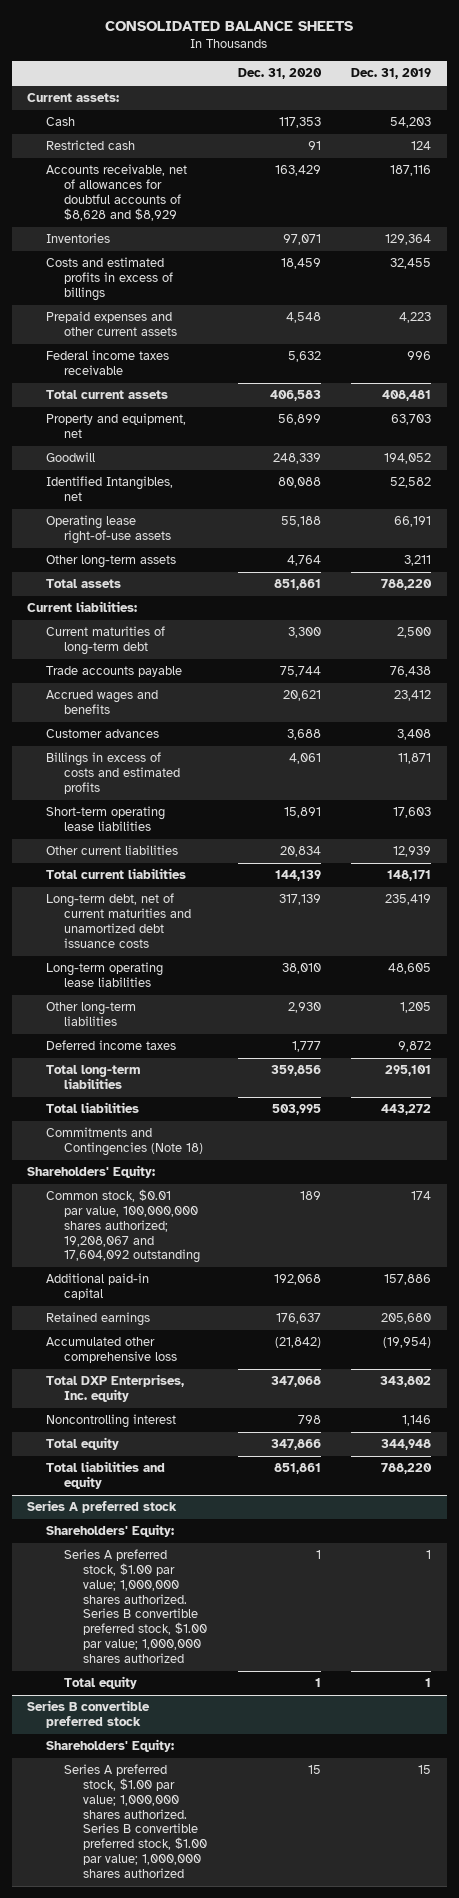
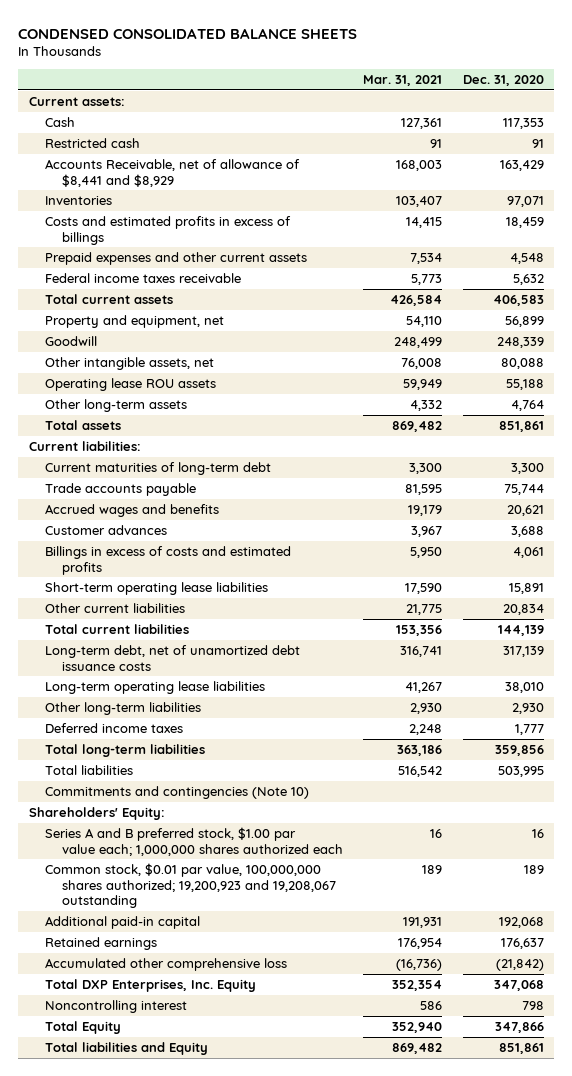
- CONSOLIDATED BALANCE SHEETS
+ CONDENSED CONSOLIDATED BALANCE SHEETS
- | Dec. 31, 2020 | Dec. 31, 2019
+ | Mar. 31, 2021 | Dec. 31, 2020
- Accounts receivable, net of allowances for doubtful accounts of $8,628 and $8,929 | 163,429 | 187,116
+ Accounts Receivable, net of allowance of $8,441 and $8,929 | 168,003 | 163,429
- Identified Intangibles, net | 80,088 | 52,582
- Operating lease right-of-use assets | 55,188 | 66,191
+ Other intangible assets, net | 76,008 | 80,088
+ Operating lease ROU assets | 59,949 | 55,188
- Long-term debt, net of current maturities and unamortized debt issuance costs | 317,139 | 235,419
+ Long-term debt, net of unamortized debt issuance costs | 316,741 | 317,139
- Commitments and Contingencies (Note 18)
+ Commitments and contingencies (Note 10)
- Common stock, $0.01 par value, 100,000,000 shares authorized; 19,208,067 and 17,604,092 outstanding | 189 | 174
+ Series A and B preferred stock, $1.00 par value each; 1,000,000 shares authorized each | 16 | 16
+ Common stock, $0.01 par value, 100,000,000 shares authorized; 19,200,923 and 19,208,067 outstanding | 189 | 189
- Total DXP Enterprises, Inc. equity | 347,068 | 343,802
+ Total DXP Enterprises, Inc. Equity | 352,354 | 347,068
- Total equity | 347,866 | 344,948
- Total liabilities and equity | 851,861 | 788,220
- Series A preferred stock
- Shareholders' Equity:
- Series A preferred stock, $1.00 par value; 1,000,000 shares authorized. Series B convertible preferred stock, $1.00 par value; 1,000,000 shares authorized | 1 | 1
- Total equity | 1 | 1
- Series B convertible preferred stock
- Shareholders' Equity:
- Series A preferred stock, $1.00 par value; 1,000,000 shares authorized. Series B convertible preferred stock, $1.00 par value; 1,000,000 shares authorized | 15 | 15
+ Total Equity | 352,940 | 347,866
+ Total liabilities and Equity | 869,482 | 851,861

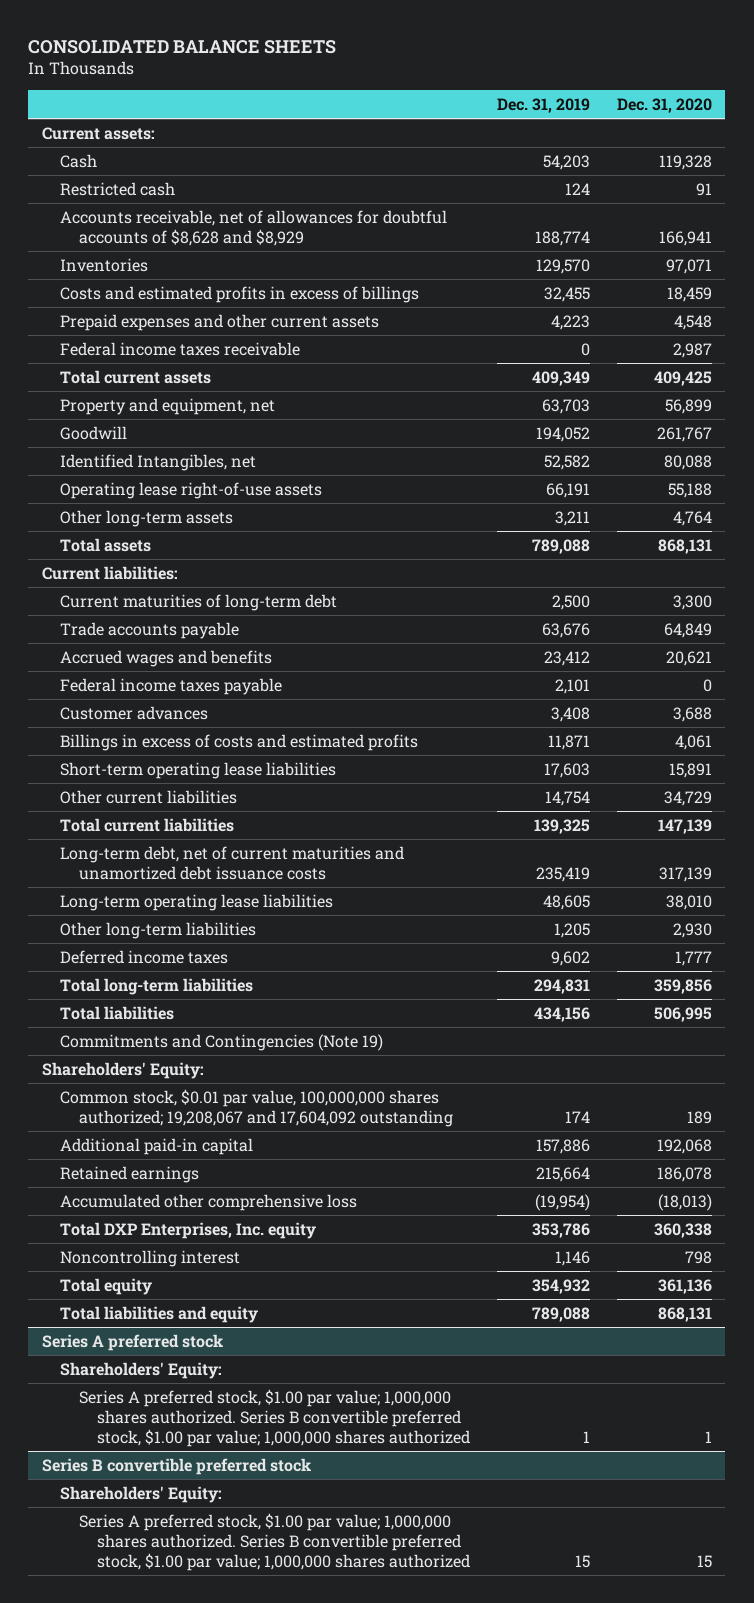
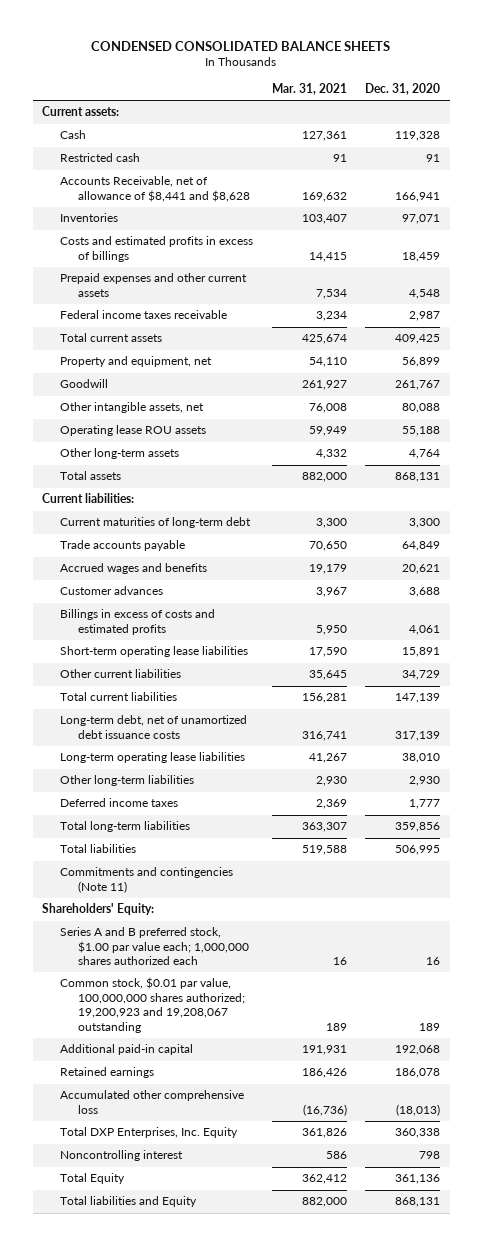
- CONSOLIDATED BALANCE SHEETS
+ CONDENSED CONSOLIDATED BALANCE SHEETS
- | Dec. 31, 2019 | Dec. 31, 2020
+ | Mar. 31, 2021 | Dec. 31, 2020
- Accounts receivable, net of allowances for doubtful accounts of $8,628 and $8,929 | 188,774 | 166,941
+ Accounts Receivable, net of allowance of $8,441 and $8,628 | 169,632 | 166,941
- Identified Intangibles, net | 52,582 | 80,088
- Operating lease right-of-use assets | 66,191 | 55,188
+ Other intangible assets, net | 76,008 | 80,088
+ Operating lease ROU assets | 59,949 | 55,188
- Federal income taxes payable | 2,101 | 0
- Long-term debt, net of current maturities and unamortized debt issuance costs | 235,419 | 317,139
+ Long-term debt, net of unamortized debt issuance costs | 316,741 | 317,139
- Commitments and Contingencies (Note 19)
+ Commitments and contingencies (Note 11)
- Common stock, $0.01 par value, 100,000,000 shares authorized; 19,208,067 and 17,604,092 outstanding | 174 | 189
+ Series A and B preferred stock, $1.00 par value each; 1,000,000 shares authorized each | 16 | 16
+ Common stock, $0.01 par value, 100,000,000 shares authorized; 19,200,923 and 19,208,067 outstanding | 189 | 189
- Total DXP Enterprises, Inc. equity | 353,786 | 360,338
+ Total DXP Enterprises, Inc. Equity | 361,826 | 360,338
- Total equity | 354,932 | 361,136
- Total liabilities and equity | 789,088 | 868,131
- Series A preferred stock
- Shareholders' Equity:
- Series A preferred stock, $1.00 par value; 1,000,000 shares authorized. Series B convertible preferred stock, $1.00 par value; 1,000,000 shares authorized | 1 | 1
- Series B convertible preferred stock
- Shareholders' Equity:
- Series A preferred stock, $1.00 par value; 1,000,000 shares authorized. Series B convertible preferred stock, $1.00 par value; 1,000,000 shares authorized | 15 | 15
+ Total Equity | 362,412 | 361,136
+ Total liabilities and Equity | 882,000 | 868,131

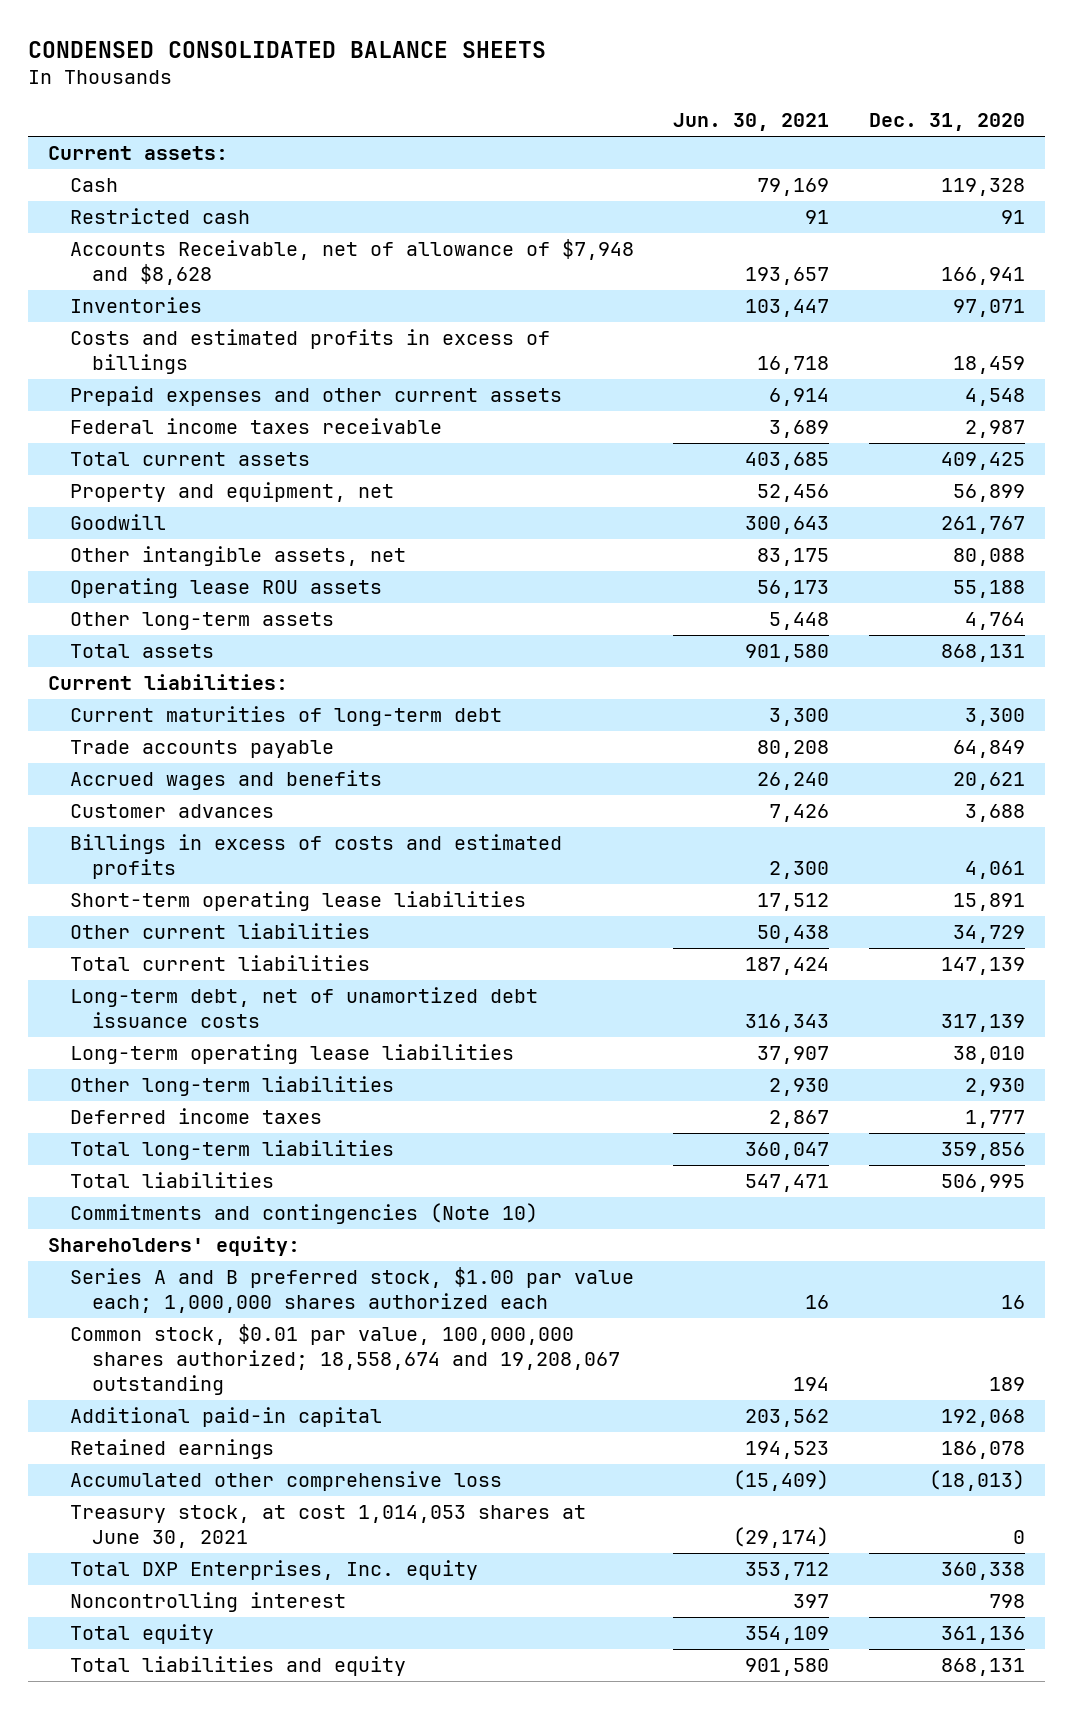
- | Mar. 31, 2021 | Dec. 31, 2020
+ | Jun. 30, 2021 | Dec. 31, 2020
- Accounts Receivable, net of allowance of $8,441 and $8,628 | 169,632 | 166,941
+ Accounts Receivable, net of allowance of $7,948 and $8,628 | 193,657 | 166,941
- Commitments and contingencies (Note 11)
- Shareholders' Equity:
+ Commitments and contingencies (Note 10)
+ Shareholders' equity:
- Common stock, $0.01 par value, 100,000,000 shares authorized; 19,200,923 and 19,208,067 outstanding | 189 | 189
+ Common stock, $0.01 par value, 100,000,000 shares authorized; 18,558,674 and 19,208,067 outstanding | 194 | 189
- Total DXP Enterprises, Inc. Equity | 361,826 | 360,338
+ Treasury stock, at cost 1,014,053 shares at June 30, 2021 | (29,174) | 0
+ Total DXP Enterprises, Inc. equity | 353,712 | 360,338
- Total Equity | 362,412 | 361,136
- Total liabilities and Equity | 882,000 | 868,131
+ Total equity | 354,109 | 361,136
+ Total liabilities and equity | 901,580 | 868,131

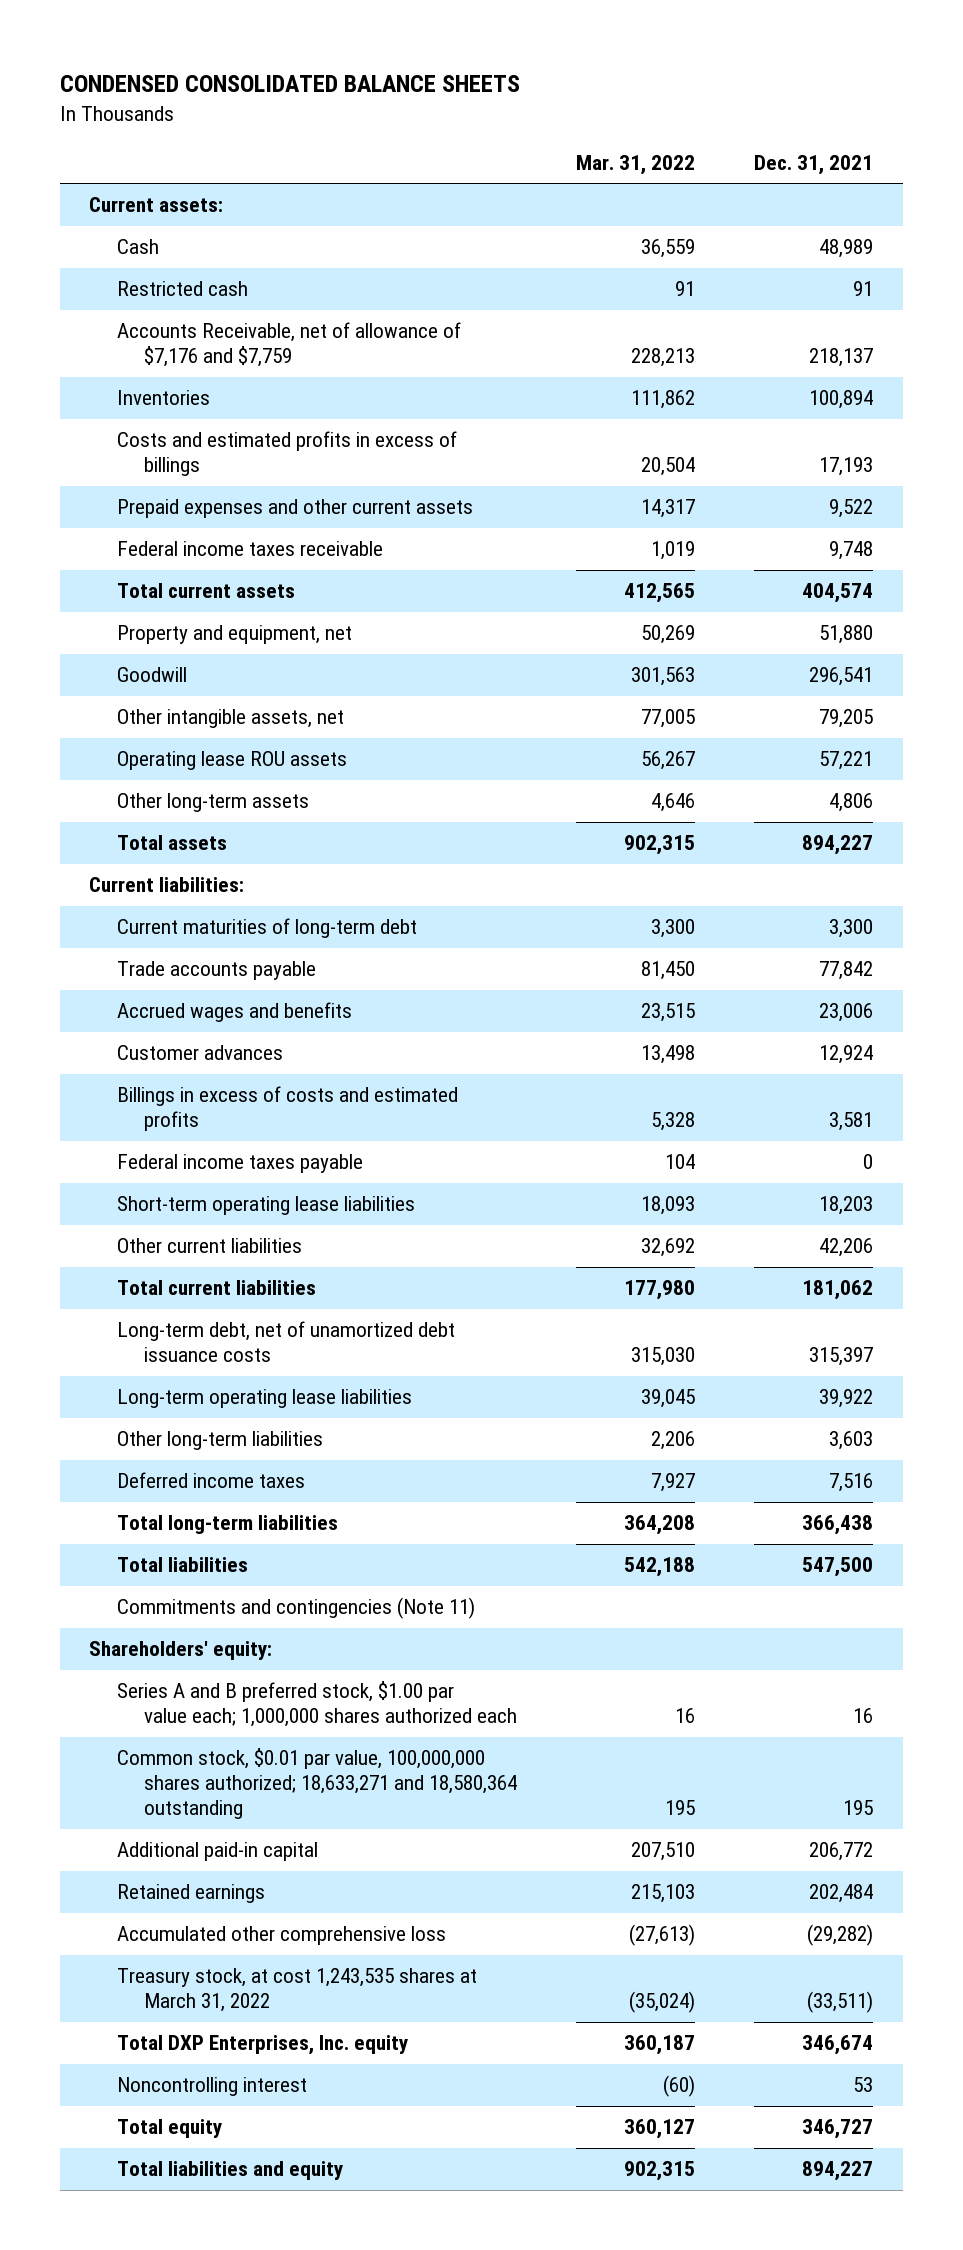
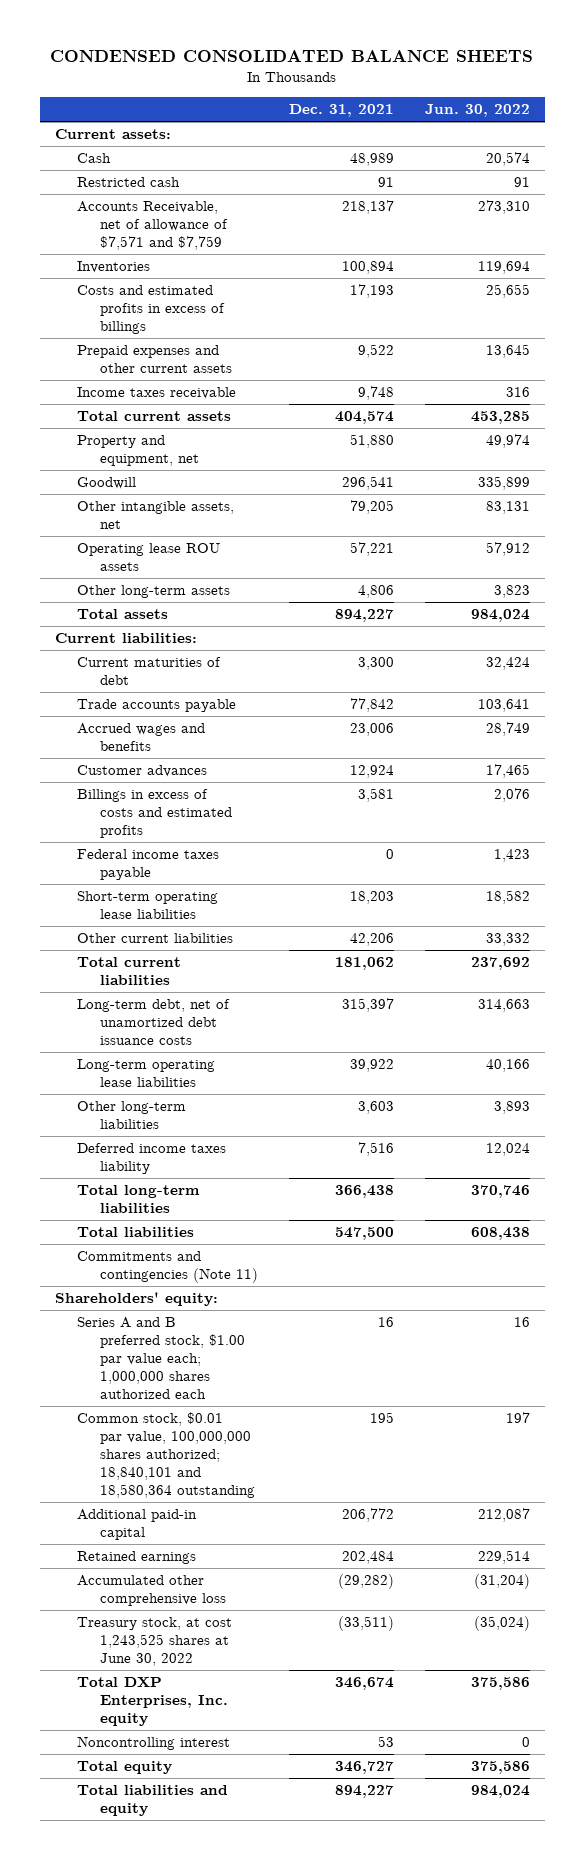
- | Mar. 31, 2022 | Dec. 31, 2021
+ | Dec. 31, 2021 | Jun. 30, 2022
- Accounts Receivable, net of allowance of $7,176 and $7,759 | 228,213 | 218,137
+ Accounts Receivable, net of allowance of $7,571 and $7,759 | 218,137 | 273,310
- Federal income taxes receivable | 1,019 | 9,748
+ Income taxes receivable | 9,748 | 316
- Current maturities of long-term debt | 3,300 | 3,300
+ Current maturities of debt | 3,300 | 32,424
- Deferred income taxes | 7,927 | 7,516
+ Deferred income taxes liability | 7,516 | 12,024
- Common stock, $0.01 par value, 100,000,000 shares authorized; 18,633,271 and 18,580,364 outstanding | 195 | 195
+ Common stock, $0.01 par value, 100,000,000 shares authorized; 18,840,101 and 18,580,364 outstanding | 195 | 197
- Treasury stock, at cost 1,243,535 shares at March 31, 2022 | (35,024) | (33,511)
+ Treasury stock, at cost 1,243,525 shares at June 30, 2022 | (33,511) | (35,024)

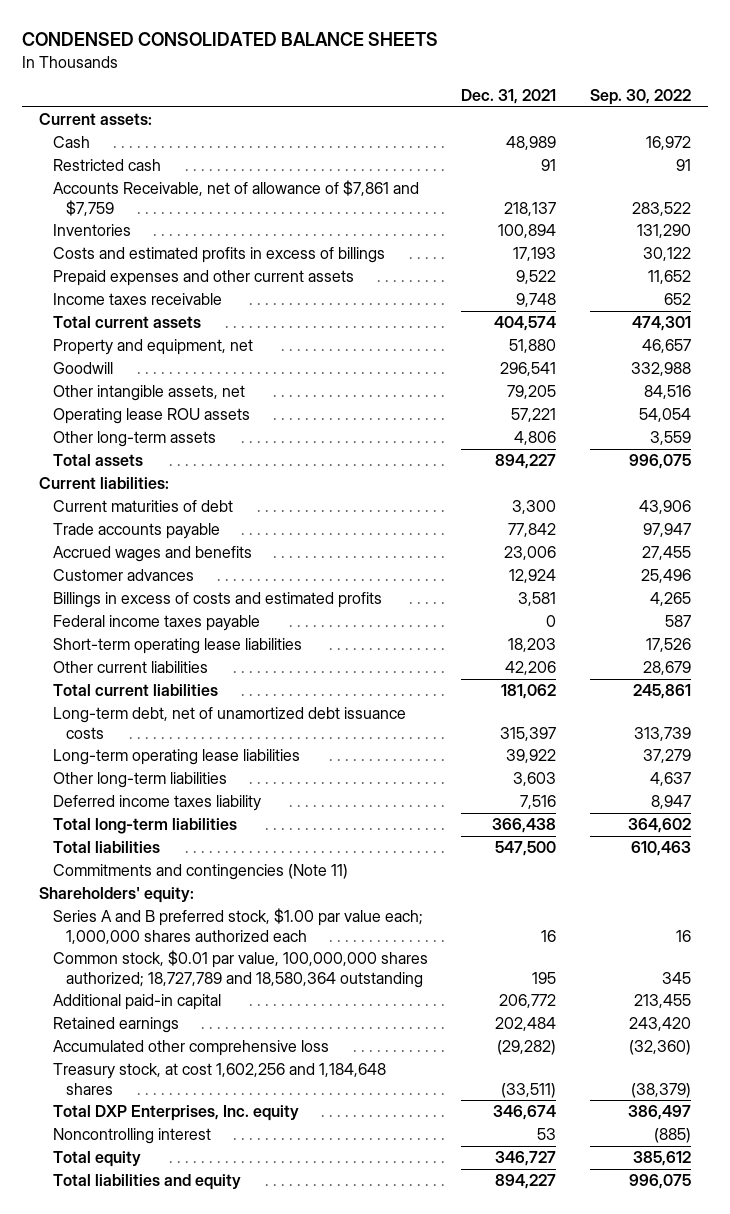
- | Dec. 31, 2021 | Jun. 30, 2022
+ | Dec. 31, 2021 | Sep. 30, 2022
- Accounts Receivable, net of allowance of $7,571 and $7,759 | 218,137 | 273,310
+ Accounts Receivable, net of allowance of $7,861 and $7,759 | 218,137 | 283,522
- Common stock, $0.01 par value, 100,000,000 shares authorized; 18,840,101 and 18,580,364 outstanding | 195 | 197
+ Common stock, $0.01 par value, 100,000,000 shares authorized; 18,727,789 and 18,580,364 outstanding | 195 | 345
- Treasury stock, at cost 1,243,525 shares at June 30, 2022 | (33,511) | (35,024)
+ Treasury stock, at cost 1,602,256 and 1,184,648 shares | (33,511) | (38,379)

